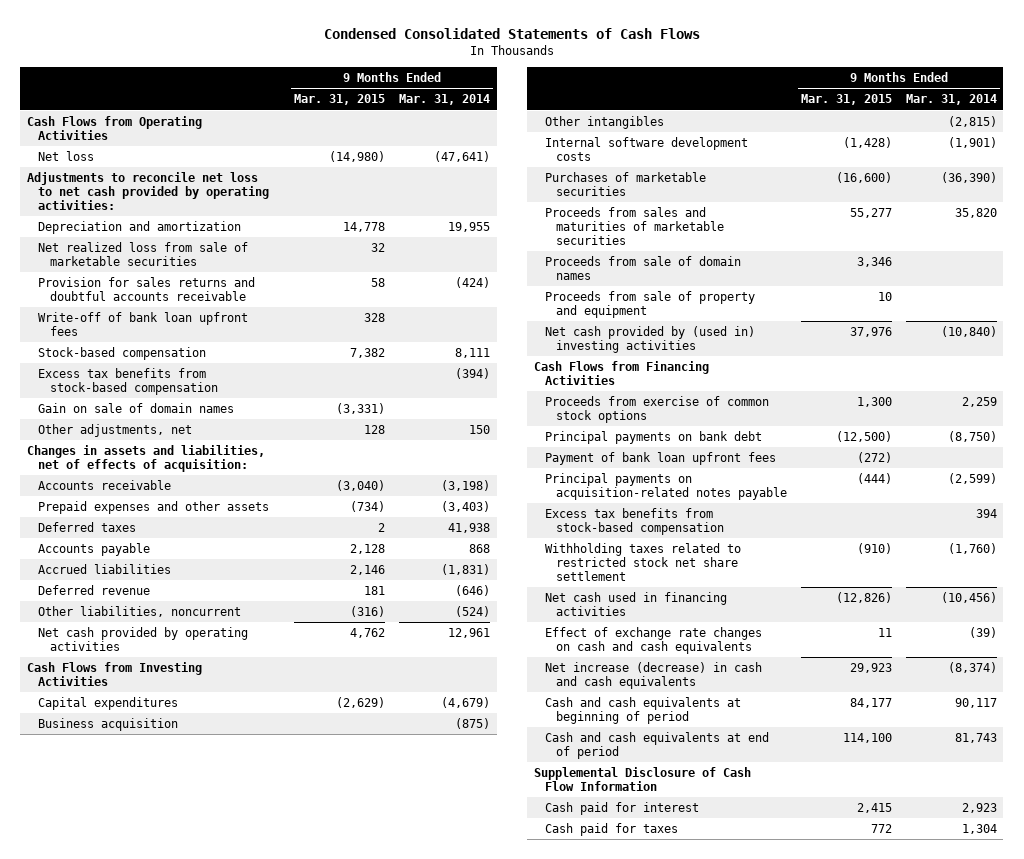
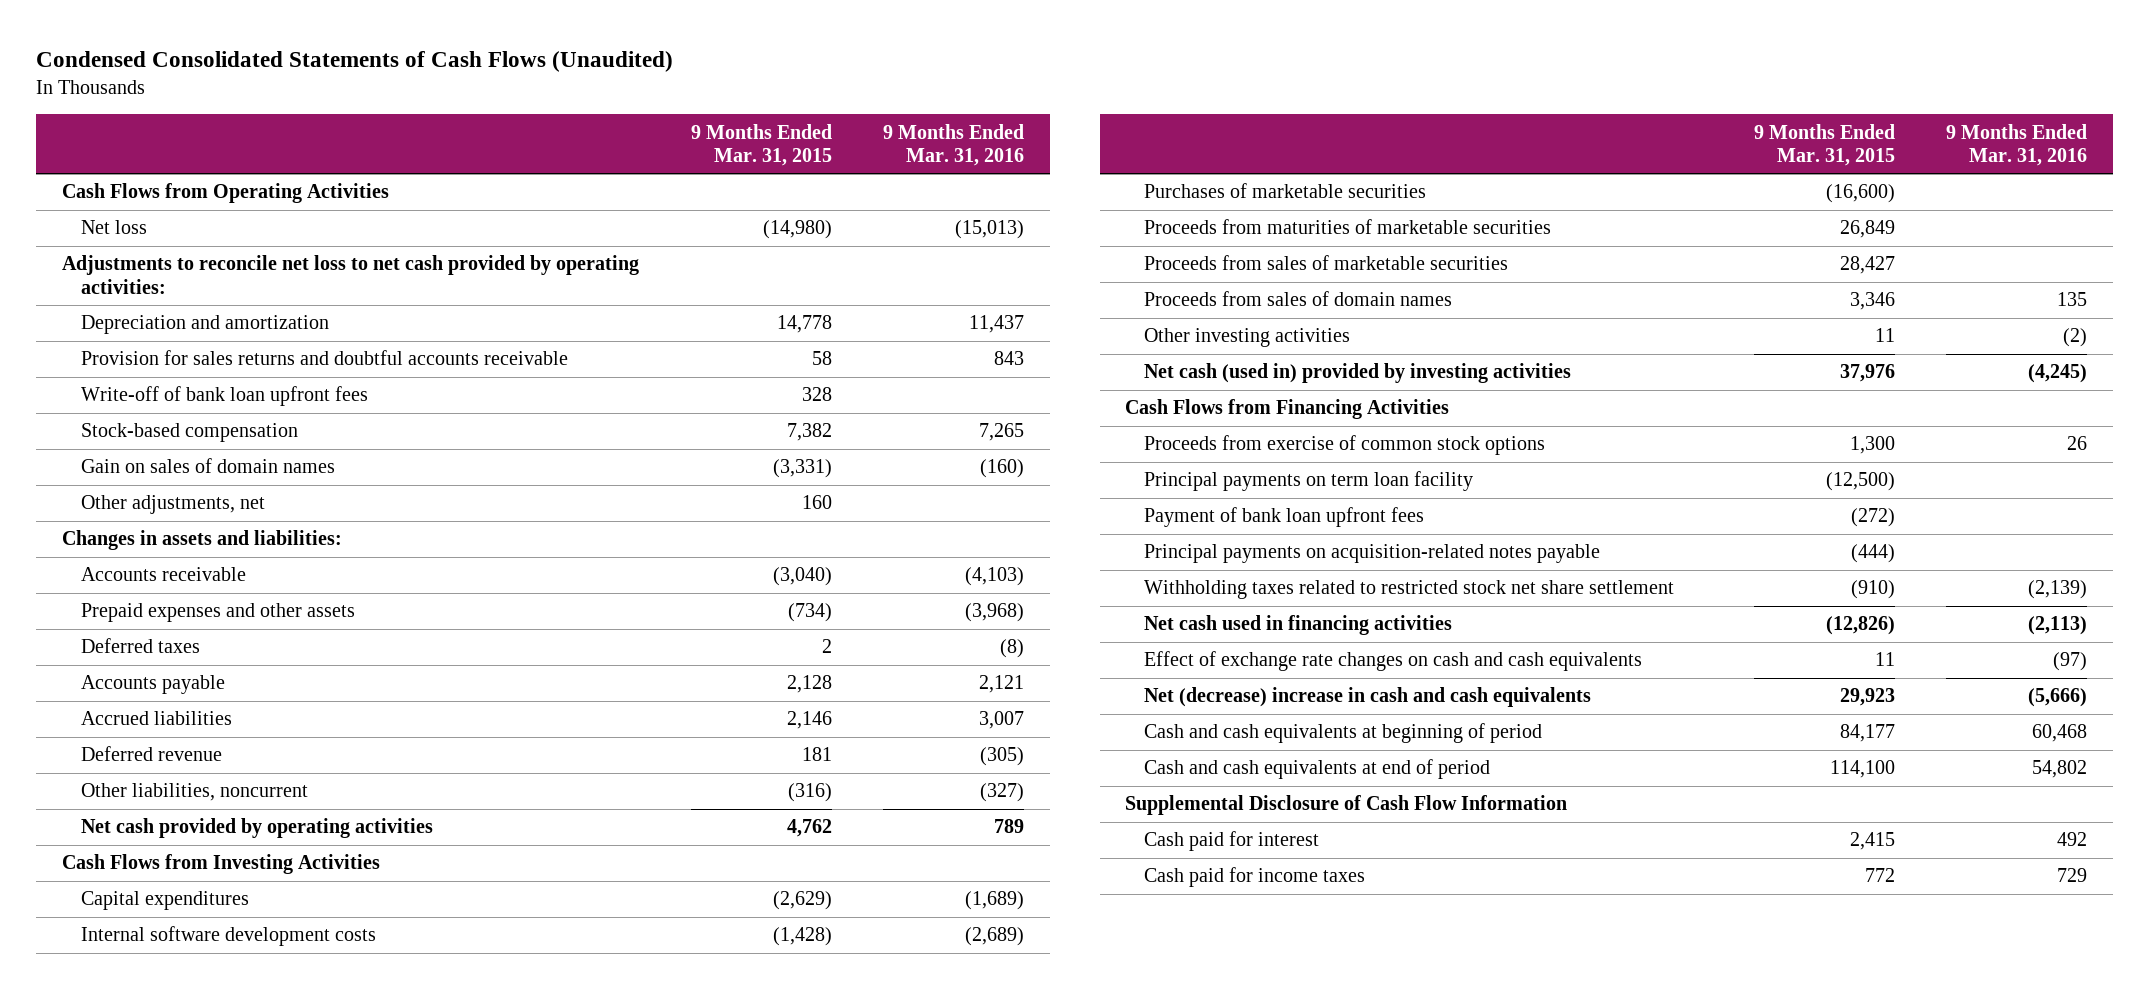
- Condensed Consolidated Statements of Cash Flows
+ Condensed Consolidated Statements of Cash Flows (Unaudited)
- | 9 Months Ended Mar. 31, 2015 | 9 Months Ended Mar. 31, 2014
+ | 9 Months Ended Mar. 31, 2015 | 9 Months Ended Mar. 31, 2016
- Net realized loss from sale of marketable securities | 32 |
- Excess tax benefits from stock-based compensation | | (394)
- Gain on sale of domain names | (3,331) |
- Other adjustments, net | 128 | 150
- Changes in assets and liabilities, net of effects of acquisition:
+ Gain on sales of domain names | (3,331) | (160)
+ Other adjustments, net | 160 |
+ Changes in assets and liabilities:
- Business acquisition | | (875)
- Other intangibles | | (2,815)
- Proceeds from sales and maturities of marketable securities | 55,277 | 35,820
- Proceeds from sale of domain names | 3,346 |
- Proceeds from sale of property and equipment | 10 |
- Net cash provided by (used in) investing activities | 37,976 | (10,840)
+ Proceeds from maturities of marketable securities | 26,849 |
+ Proceeds from sales of marketable securities | 28,427 |
+ Proceeds from sales of domain names | 3,346 | 135
+ Other investing activities | 11 | (2)
+ Net cash (used in) provided by investing activities | 37,976 | (4,245)
- Principal payments on bank debt | (12,500) | (8,750)
+ Principal payments on term loan facility | (12,500) |
- Excess tax benefits from stock-based compensation | | 394
- Net increase (decrease) in cash and cash equivalents | 29,923 | (8,374)
+ Net (decrease) increase in cash and cash equivalents | 29,923 | (5,666)
- Cash paid for taxes | 772 | 1,304
+ Cash paid for income taxes | 772 | 729

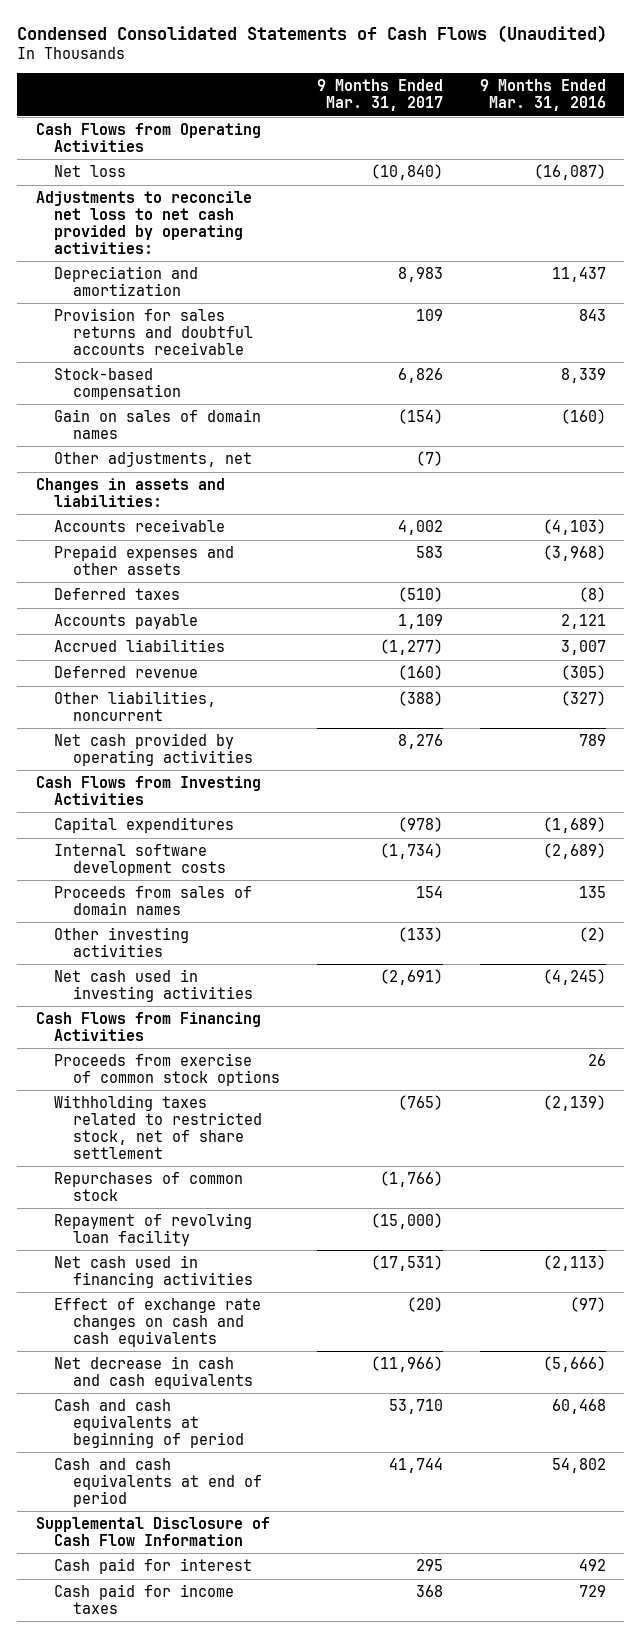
- | 9 Months Ended Mar. 31, 2015 | 9 Months Ended Mar. 31, 2016
+ | 9 Months Ended Mar. 31, 2017 | 9 Months Ended Mar. 31, 2016
- Net loss | (14,980) | (15,013)
+ Net loss | (10,840) | (16,087)
- Write-off of bank loan upfront fees | 328 |
- Stock-based compensation | 7,382 | 7,265
+ Stock-based compensation | 6,826 | 8,339
- Purchases of marketable securities | (16,600) |
- Proceeds from maturities of marketable securities | 26,849 |
- Proceeds from sales of marketable securities | 28,427 |
- Net cash (used in) provided by investing activities | 37,976 | (4,245)
+ Net cash used in investing activities | (2,691) | (4,245)
- Principal payments on term loan facility | (12,500) |
- Payment of bank loan upfront fees | (272) |
- Principal payments on acquisition-related notes payable | (444) |
- Withholding taxes related to restricted stock net share settlement | (910) | (2,139)
+ Withholding taxes related to restricted stock, net of share settlement | (765) | (2,139)
+ Repurchases of common stock | (1,766) |
+ Repayment of revolving loan facility | (15,000) |
- Net (decrease) increase in cash and cash equivalents | 29,923 | (5,666)
+ Net decrease in cash and cash equivalents | (11,966) | (5,666)

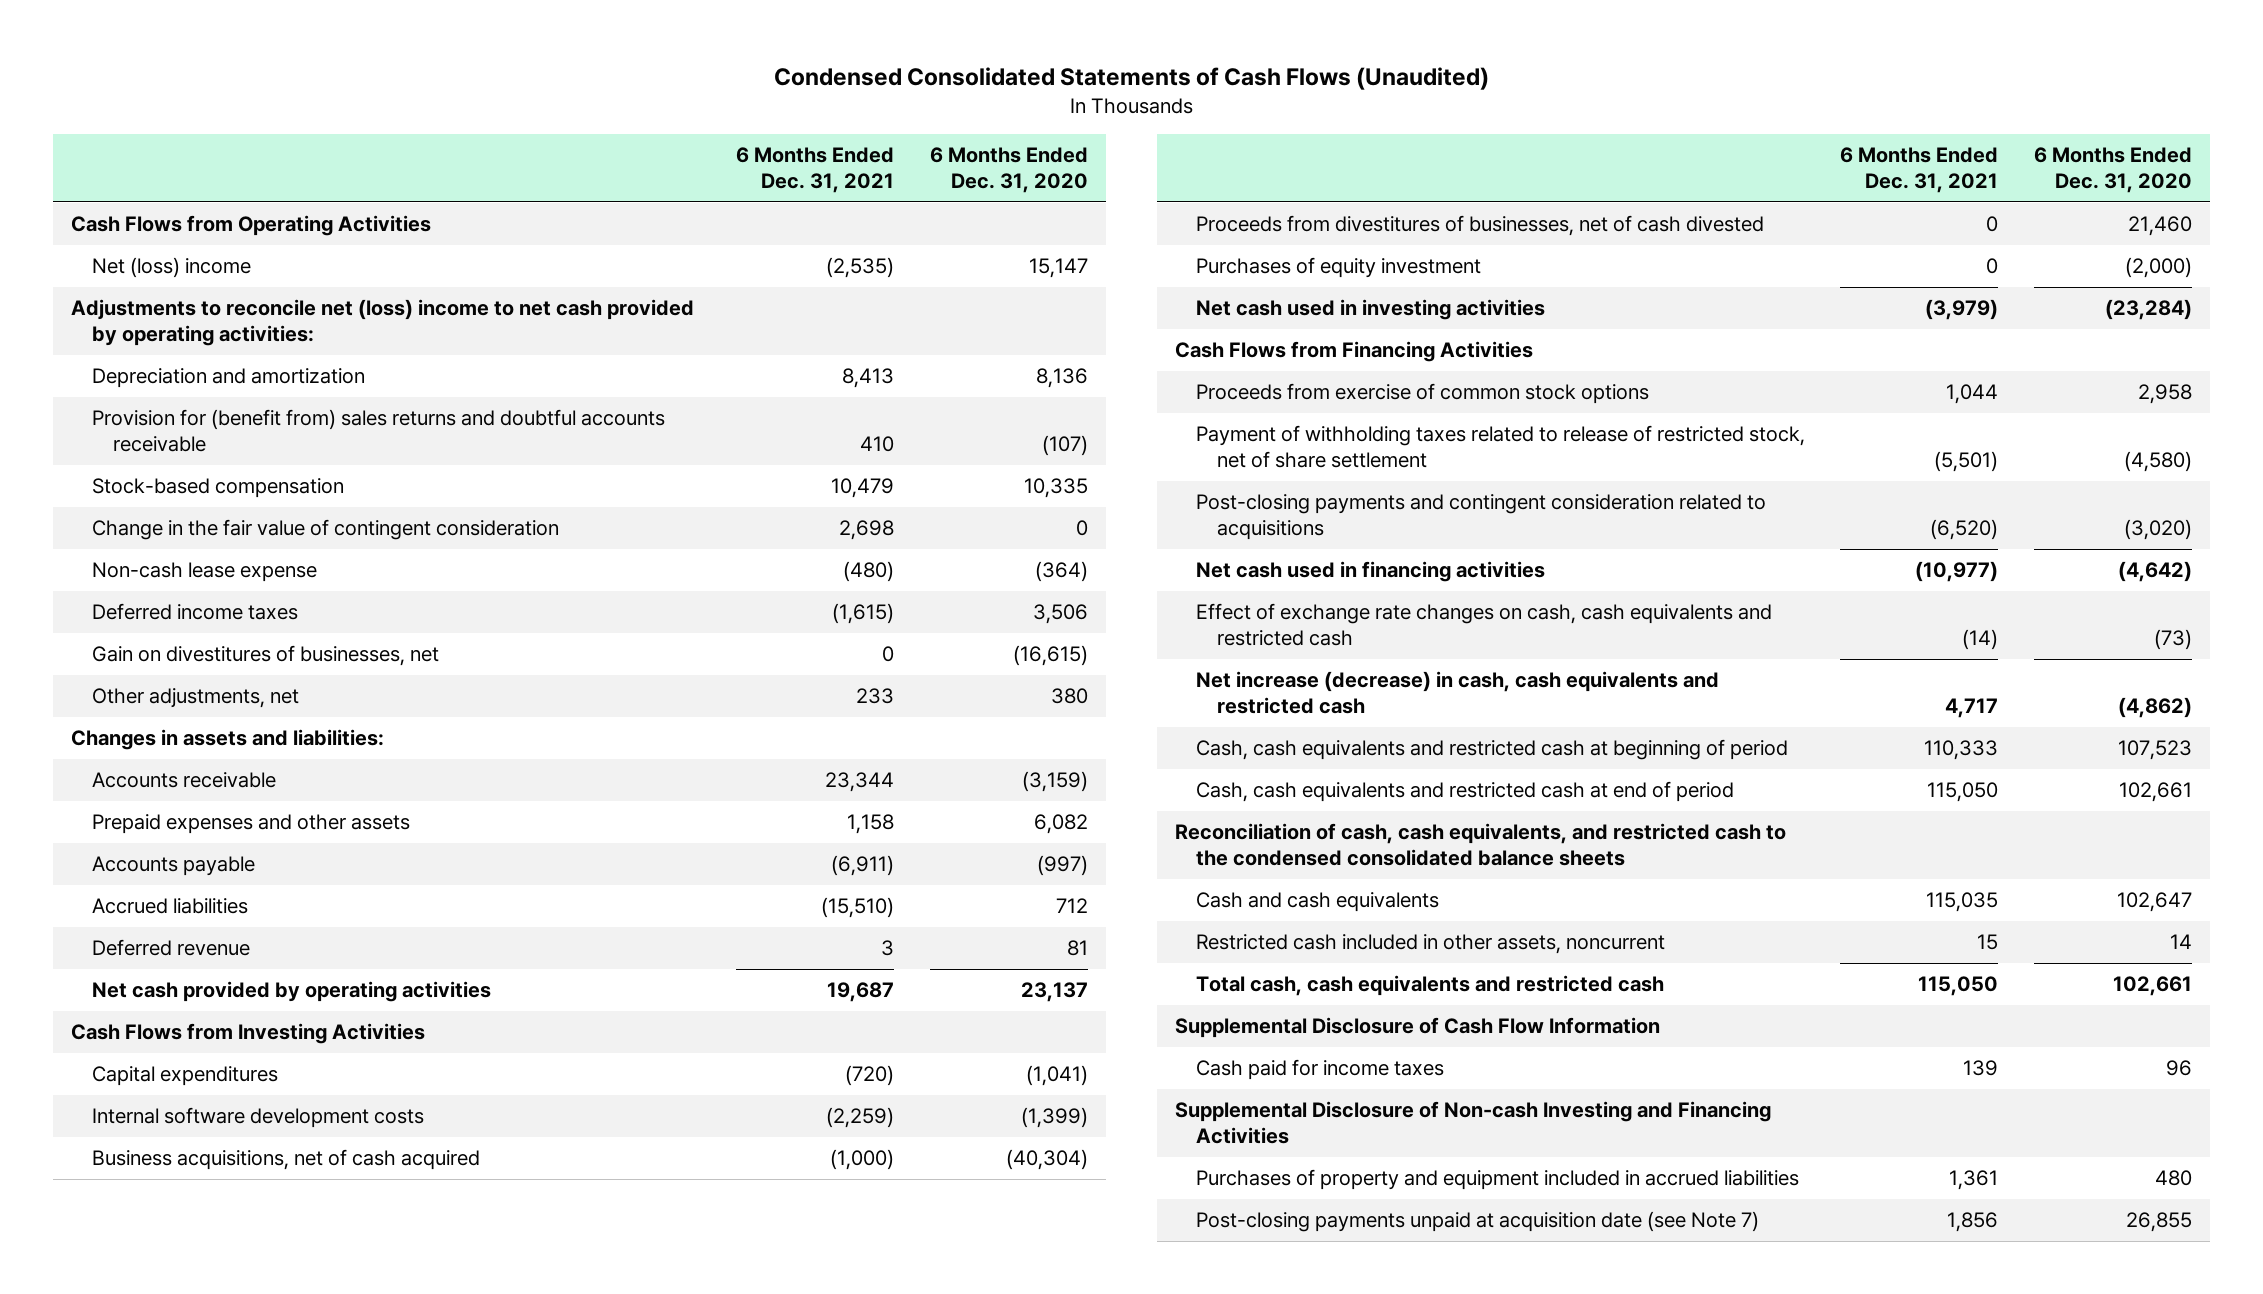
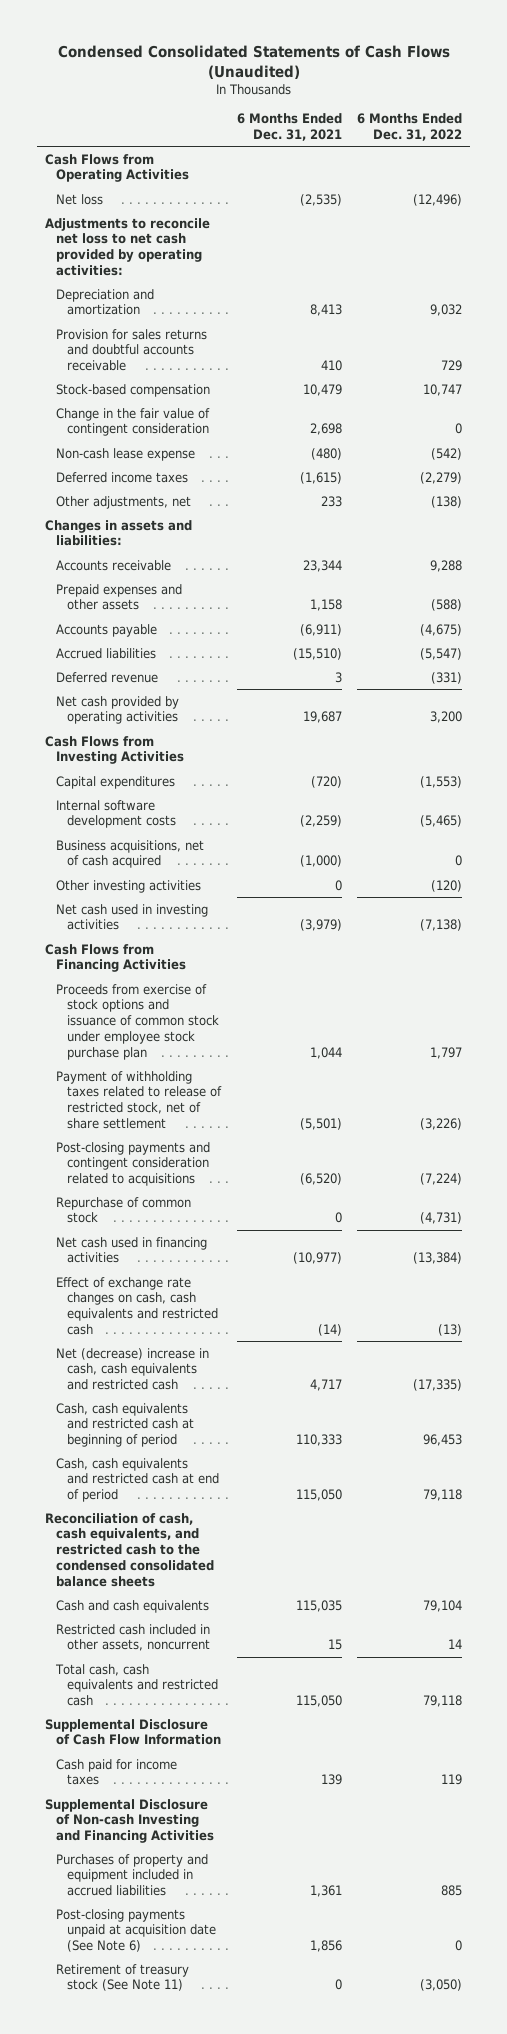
- | 6 Months Ended Dec. 31, 2021 | 6 Months Ended Dec. 31, 2020
+ | 6 Months Ended Dec. 31, 2021 | 6 Months Ended Dec. 31, 2022
- Net (loss) income | (2,535) | 15,147
- Adjustments to reconcile net (loss) income to net cash provided by operating activities:
+ Net loss | (2,535) | (12,496)
+ Adjustments to reconcile net loss to net cash provided by operating activities:
- Provision for (benefit from) sales returns and doubtful accounts receivable | 410 | (107)
+ Provision for sales returns and doubtful accounts receivable | 410 | 729
- Gain on divestitures of businesses, net | 0 | (16,615)
- Proceeds from divestitures of businesses, net of cash divested | 0 | 21,460
- Purchases of equity investment | 0 | (2,000)
+ Other investing activities | 0 | (120)
- Proceeds from exercise of common stock options | 1,044 | 2,958
+ Proceeds from exercise of stock options and issuance of common stock under employee stock purchase plan | 1,044 | 1,797
+ Repurchase of common stock | 0 | (4,731)
- Net increase (decrease) in cash, cash equivalents and restricted cash | 4,717 | (4,862)
+ Net (decrease) increase in cash, cash equivalents and restricted cash | 4,717 | (17,335)
- Post-closing payments unpaid at acquisition date (see Note 7) | 1,856 | 26,855
+ Post-closing payments unpaid at acquisition date (See Note 6) | 1,856 | 0
+ Retirement of treasury stock (See Note 11) | 0 | (3,050)

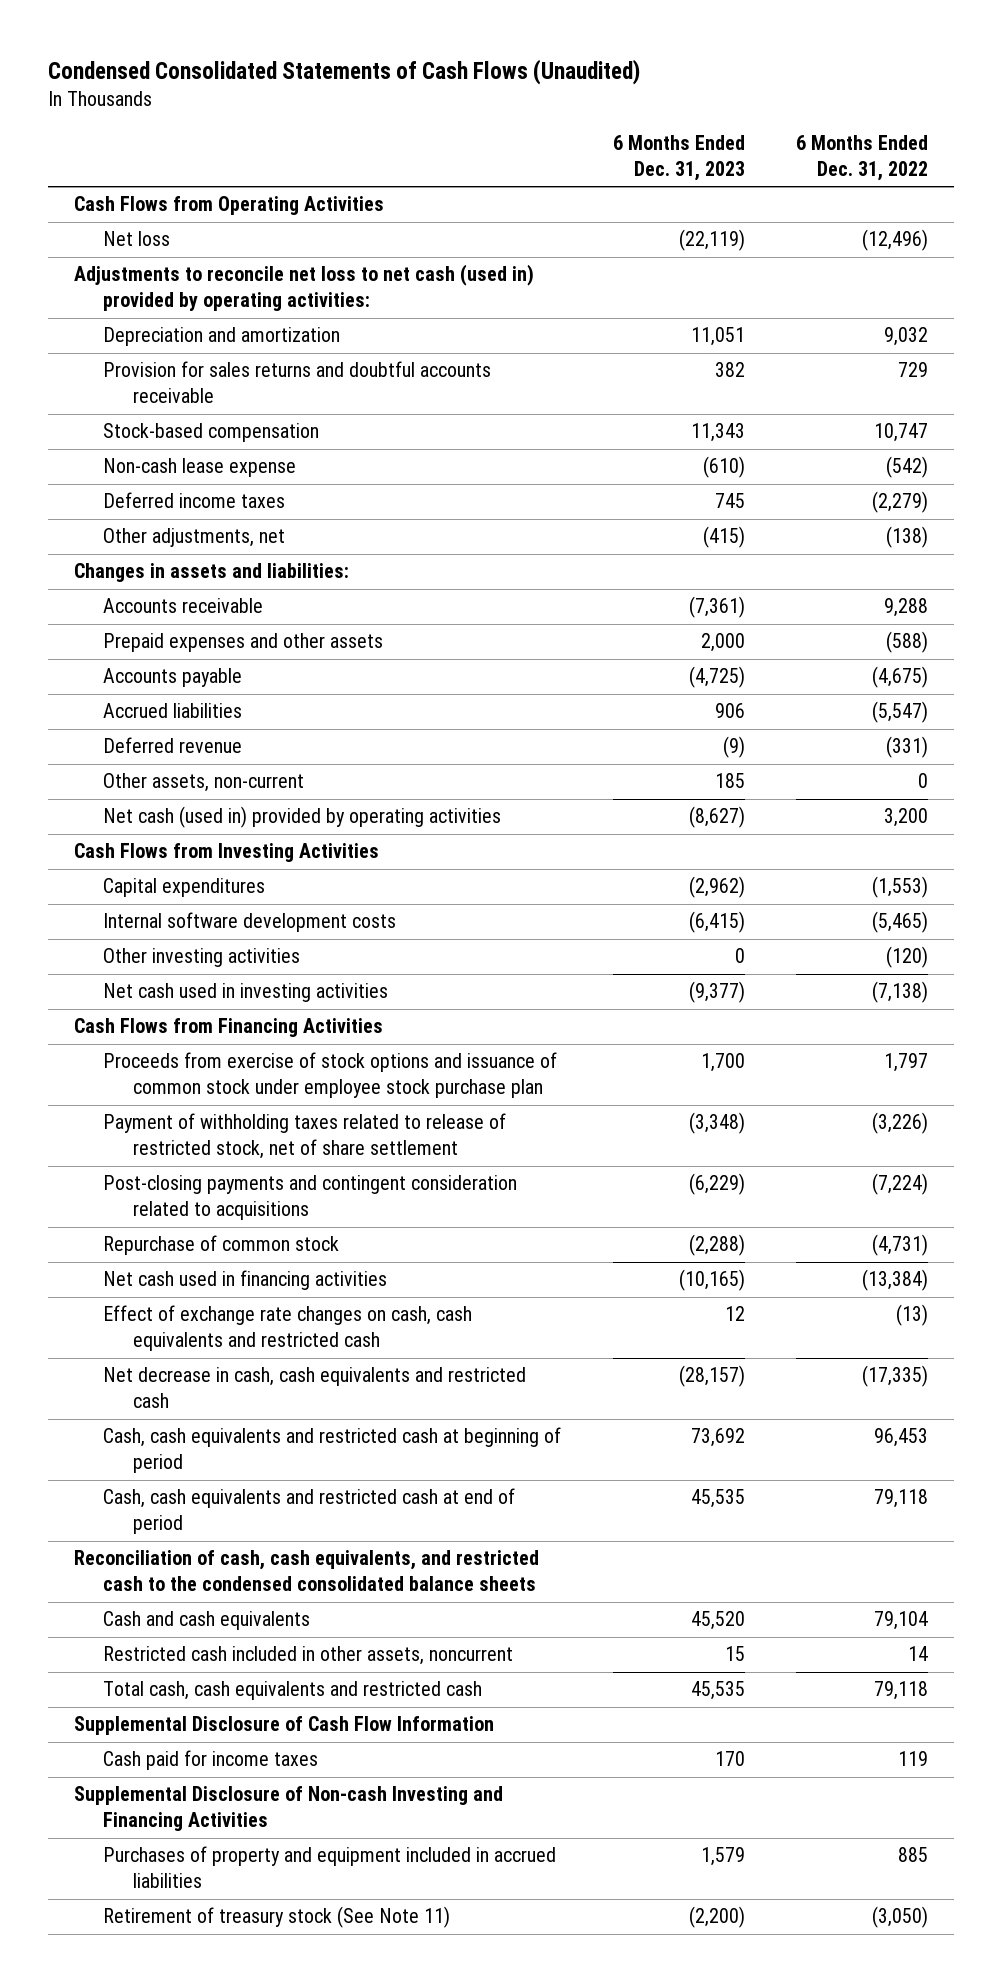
- | 6 Months Ended Dec. 31, 2021 | 6 Months Ended Dec. 31, 2022
+ | 6 Months Ended Dec. 31, 2023 | 6 Months Ended Dec. 31, 2022
- Adjustments to reconcile net loss to net cash provided by operating activities:
+ Adjustments to reconcile net loss to net cash (used in) provided by operating activities:
- Change in the fair value of contingent consideration | 2,698 | 0
- Net cash provided by operating activities | 19,687 | 3,200
+ Other assets, non-current | 185 | 0
+ Net cash (used in) provided by operating activities | (8,627) | 3,200
- Business acquisitions, net of cash acquired | (1,000) | 0
- Net (decrease) increase in cash, cash equivalents and restricted cash | 4,717 | (17,335)
+ Net decrease in cash, cash equivalents and restricted cash | (28,157) | (17,335)
- Post-closing payments unpaid at acquisition date (See Note 6) | 1,856 | 0

